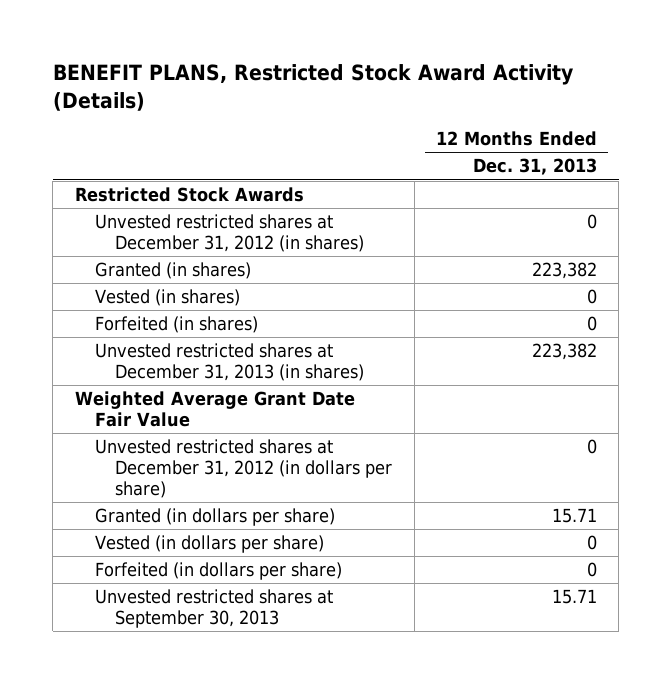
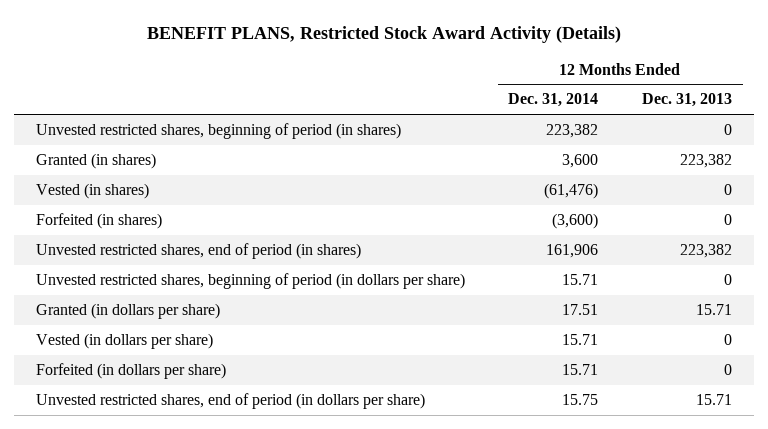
- | 12 Months Ended Dec. 31, 2013
+ | 12 Months Ended Dec. 31, 2014 | 12 Months Ended Dec. 31, 2013
- Restricted Stock Awards
- Unvested restricted shares at December 31, 2012 (in shares) | 0
+ Unvested restricted shares, beginning of period (in shares) | 223,382 | 0
- Unvested restricted shares at December 31, 2013 (in shares) | 223,382
- Weighted Average Grant Date Fair Value
- Unvested restricted shares at December 31, 2012 (in dollars per share) | 0
+ Unvested restricted shares, end of period (in shares) | 161,906 | 223,382
+ Unvested restricted shares, beginning of period (in dollars per share) | 15.71 | 0
- Unvested restricted shares at September 30, 2013 | 15.71
+ Unvested restricted shares, end of period (in dollars per share) | 15.75 | 15.71

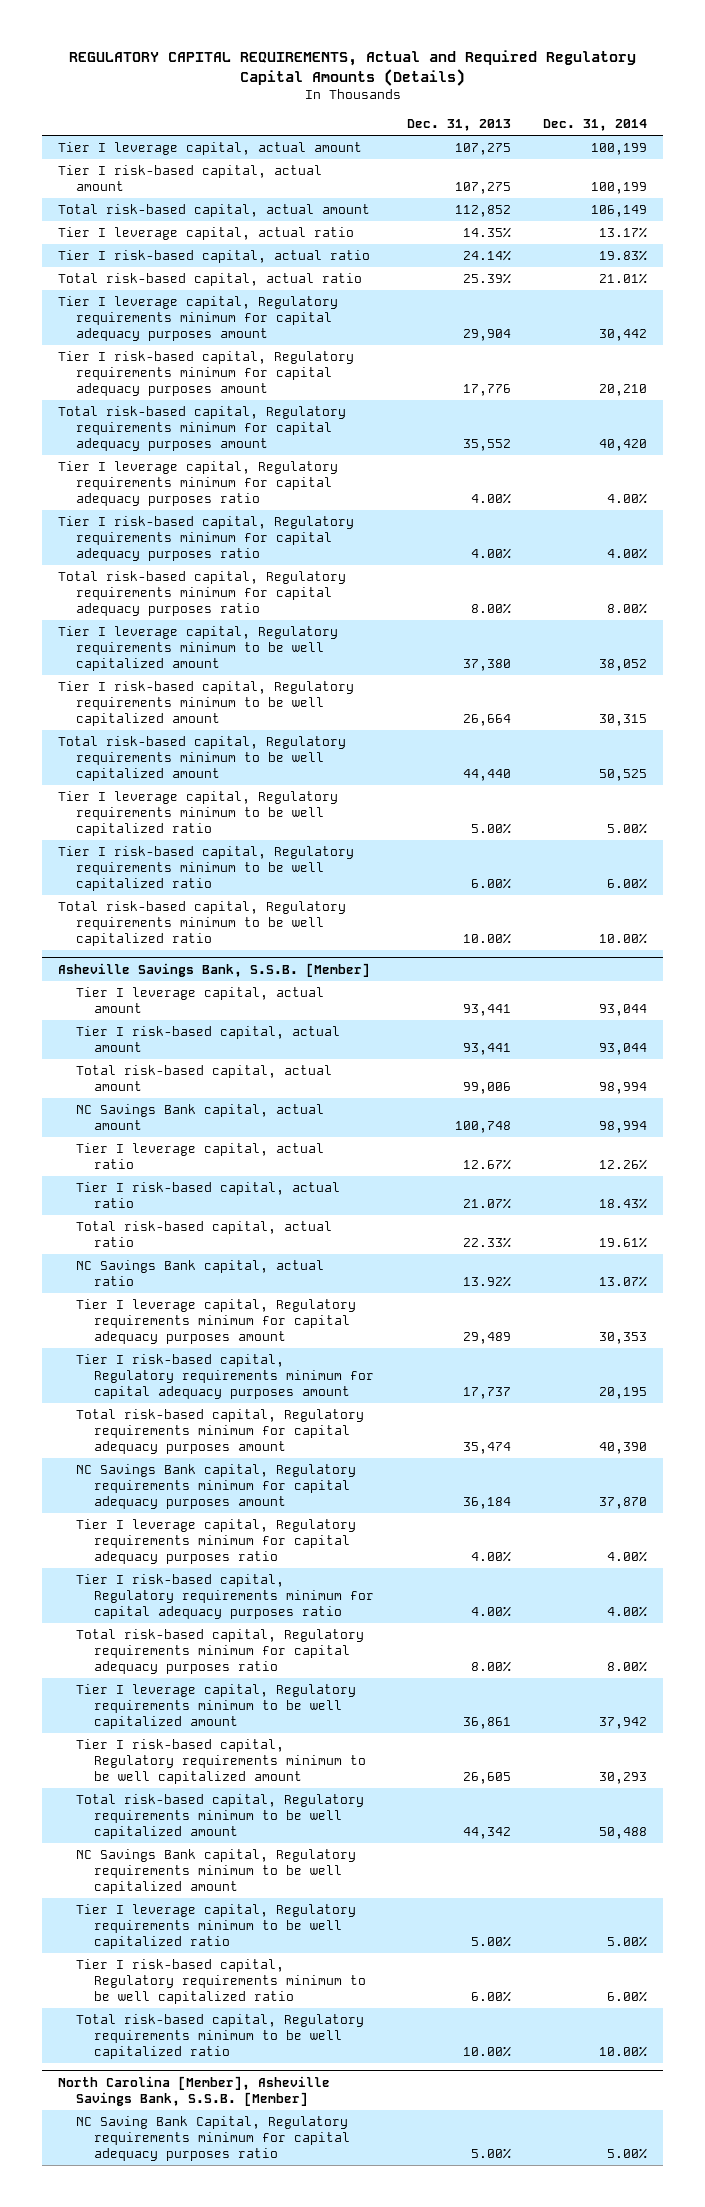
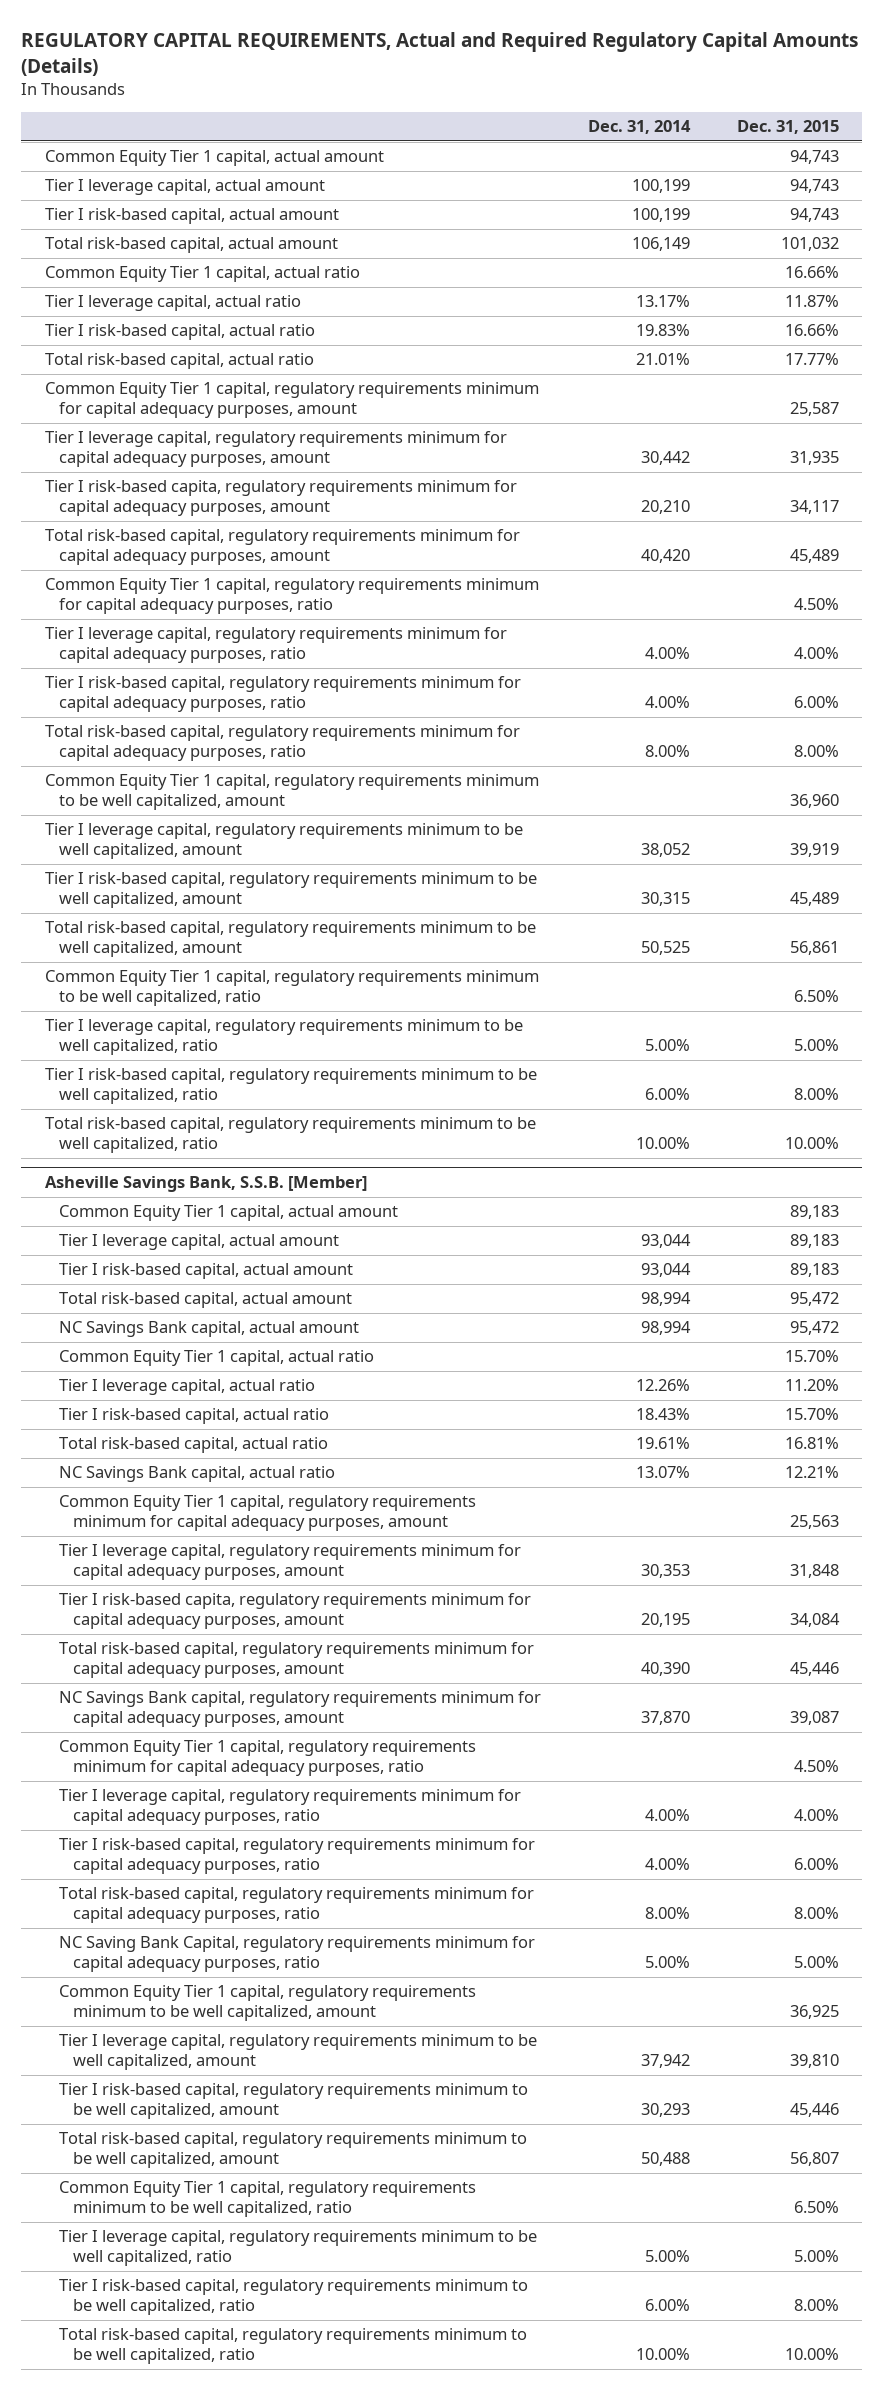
- | Dec. 31, 2013 | Dec. 31, 2014
+ | Dec. 31, 2014 | Dec. 31, 2015
+ Common Equity Tier 1 capital, actual amount | | 94,743
+ Common Equity Tier 1 capital, actual ratio | | 16.66%
- Tier I leverage capital, Regulatory requirements minimum for capital adequacy purposes amount | 29,904 | 30,442
- Tier I risk-based capital, Regulatory requirements minimum for capital adequacy purposes amount | 17,776 | 20,210
- Total risk-based capital, Regulatory requirements minimum for capital adequacy purposes amount | 35,552 | 40,420
- Tier I leverage capital, Regulatory requirements minimum for capital adequacy purposes ratio | 4.00% | 4.00%
- Tier I risk-based capital, Regulatory requirements minimum for capital adequacy purposes ratio | 4.00% | 4.00%
- Total risk-based capital, Regulatory requirements minimum for capital adequacy purposes ratio | 8.00% | 8.00%
- Tier I leverage capital, Regulatory requirements minimum to be well capitalized amount | 37,380 | 38,052
- Tier I risk-based capital, Regulatory requirements minimum to be well capitalized amount | 26,664 | 30,315
- Total risk-based capital, Regulatory requirements minimum to be well capitalized amount | 44,440 | 50,525
- Tier I leverage capital, Regulatory requirements minimum to be well capitalized ratio | 5.00% | 5.00%
- Tier I risk-based capital, Regulatory requirements minimum to be well capitalized ratio | 6.00% | 6.00%
- Total risk-based capital, Regulatory requirements minimum to be well capitalized ratio | 10.00% | 10.00%
+ Common Equity Tier 1 capital, regulatory requirements minimum for capital adequacy purposes, amount | | 25,587
+ Tier I leverage capital, regulatory requirements minimum for capital adequacy purposes, amount | 30,442 | 31,935
+ Tier I risk-based capita, regulatory requirements minimum for capital adequacy purposes, amount | 20,210 | 34,117
+ Total risk-based capital, regulatory requirements minimum for capital adequacy purposes, amount | 40,420 | 45,489
+ Common Equity Tier 1 capital, regulatory requirements minimum for capital adequacy purposes, ratio | | 4.50%
+ Tier I leverage capital, regulatory requirements minimum for capital adequacy purposes, ratio | 4.00% | 4.00%
+ Tier I risk-based capital, regulatory requirements minimum for capital adequacy purposes, ratio | 4.00% | 6.00%
+ Total risk-based capital, regulatory requirements minimum for capital adequacy purposes, ratio | 8.00% | 8.00%
+ Common Equity Tier 1 capital, regulatory requirements minimum to be well capitalized, amount | | 36,960
+ Tier I leverage capital, regulatory requirements minimum to be well capitalized, amount | 38,052 | 39,919
+ Tier I risk-based capital, regulatory requirements minimum to be well capitalized, amount | 30,315 | 45,489
+ Total risk-based capital, regulatory requirements minimum to be well capitalized, amount | 50,525 | 56,861
+ Common Equity Tier 1 capital, regulatory requirements minimum to be well capitalized, ratio | | 6.50%
+ Tier I leverage capital, regulatory requirements minimum to be well capitalized, ratio | 5.00% | 5.00%
+ Tier I risk-based capital, regulatory requirements minimum to be well capitalized, ratio | 6.00% | 8.00%
+ Total risk-based capital, regulatory requirements minimum to be well capitalized, ratio | 10.00% | 10.00%
@ Asheville Savings Bank, S.S.B. [Member]
+ Common Equity Tier 1 capital, actual amount | | 89,183
+ Common Equity Tier 1 capital, actual ratio | | 15.70%
- Tier I leverage capital, Regulatory requirements minimum for capital adequacy purposes amount | 29,489 | 30,353
- Tier I risk-based capital, Regulatory requirements minimum for capital adequacy purposes amount | 17,737 | 20,195
- Total risk-based capital, Regulatory requirements minimum for capital adequacy purposes amount | 35,474 | 40,390
- NC Savings Bank capital, Regulatory requirements minimum for capital adequacy purposes amount | 36,184 | 37,870
- Tier I leverage capital, Regulatory requirements minimum for capital adequacy purposes ratio | 4.00% | 4.00%
- Tier I risk-based capital, Regulatory requirements minimum for capital adequacy purposes ratio | 4.00% | 4.00%
- Total risk-based capital, Regulatory requirements minimum for capital adequacy purposes ratio | 8.00% | 8.00%
- Tier I leverage capital, Regulatory requirements minimum to be well capitalized amount | 36,861 | 37,942
- Tier I risk-based capital, Regulatory requirements minimum to be well capitalized amount | 26,605 | 30,293
- Total risk-based capital, Regulatory requirements minimum to be well capitalized amount | 44,342 | 50,488
- NC Savings Bank capital, Regulatory requirements minimum to be well capitalized amount
- Tier I leverage capital, Regulatory requirements minimum to be well capitalized ratio | 5.00% | 5.00%
- Tier I risk-based capital, Regulatory requirements minimum to be well capitalized ratio | 6.00% | 6.00%
- Total risk-based capital, Regulatory requirements minimum to be well capitalized ratio | 10.00% | 10.00%
- North Carolina [Member], Asheville Savings Bank, S.S.B. [Member]
- NC Saving Bank Capital, Regulatory requirements minimum for capital adequacy purposes ratio | 5.00% | 5.00%
@ Asheville Savings Bank, S.S.B. [Member]
+ Common Equity Tier 1 capital, regulatory requirements minimum for capital adequacy purposes, amount | | 25,563
+ Tier I leverage capital, regulatory requirements minimum for capital adequacy purposes, amount | 30,353 | 31,848
+ Tier I risk-based capita, regulatory requirements minimum for capital adequacy purposes, amount | 20,195 | 34,084
+ Total risk-based capital, regulatory requirements minimum for capital adequacy purposes, amount | 40,390 | 45,446
+ NC Savings Bank capital, regulatory requirements minimum for capital adequacy purposes, amount | 37,870 | 39,087
+ Common Equity Tier 1 capital, regulatory requirements minimum for capital adequacy purposes, ratio | | 4.50%
+ Tier I leverage capital, regulatory requirements minimum for capital adequacy purposes, ratio | 4.00% | 4.00%
+ Tier I risk-based capital, regulatory requirements minimum for capital adequacy purposes, ratio | 4.00% | 6.00%
+ Total risk-based capital, regulatory requirements minimum for capital adequacy purposes, ratio | 8.00% | 8.00%
+ NC Saving Bank Capital, regulatory requirements minimum for capital adequacy purposes, ratio | 5.00% | 5.00%
+ Common Equity Tier 1 capital, regulatory requirements minimum to be well capitalized, amount | | 36,925
+ Tier I leverage capital, regulatory requirements minimum to be well capitalized, amount | 37,942 | 39,810
+ Tier I risk-based capital, regulatory requirements minimum to be well capitalized, amount | 30,293 | 45,446
+ Total risk-based capital, regulatory requirements minimum to be well capitalized, amount | 50,488 | 56,807
+ Common Equity Tier 1 capital, regulatory requirements minimum to be well capitalized, ratio | | 6.50%
+ Tier I leverage capital, regulatory requirements minimum to be well capitalized, ratio | 5.00% | 5.00%
+ Tier I risk-based capital, regulatory requirements minimum to be well capitalized, ratio | 6.00% | 8.00%
+ Total risk-based capital, regulatory requirements minimum to be well capitalized, ratio | 10.00% | 10.00%

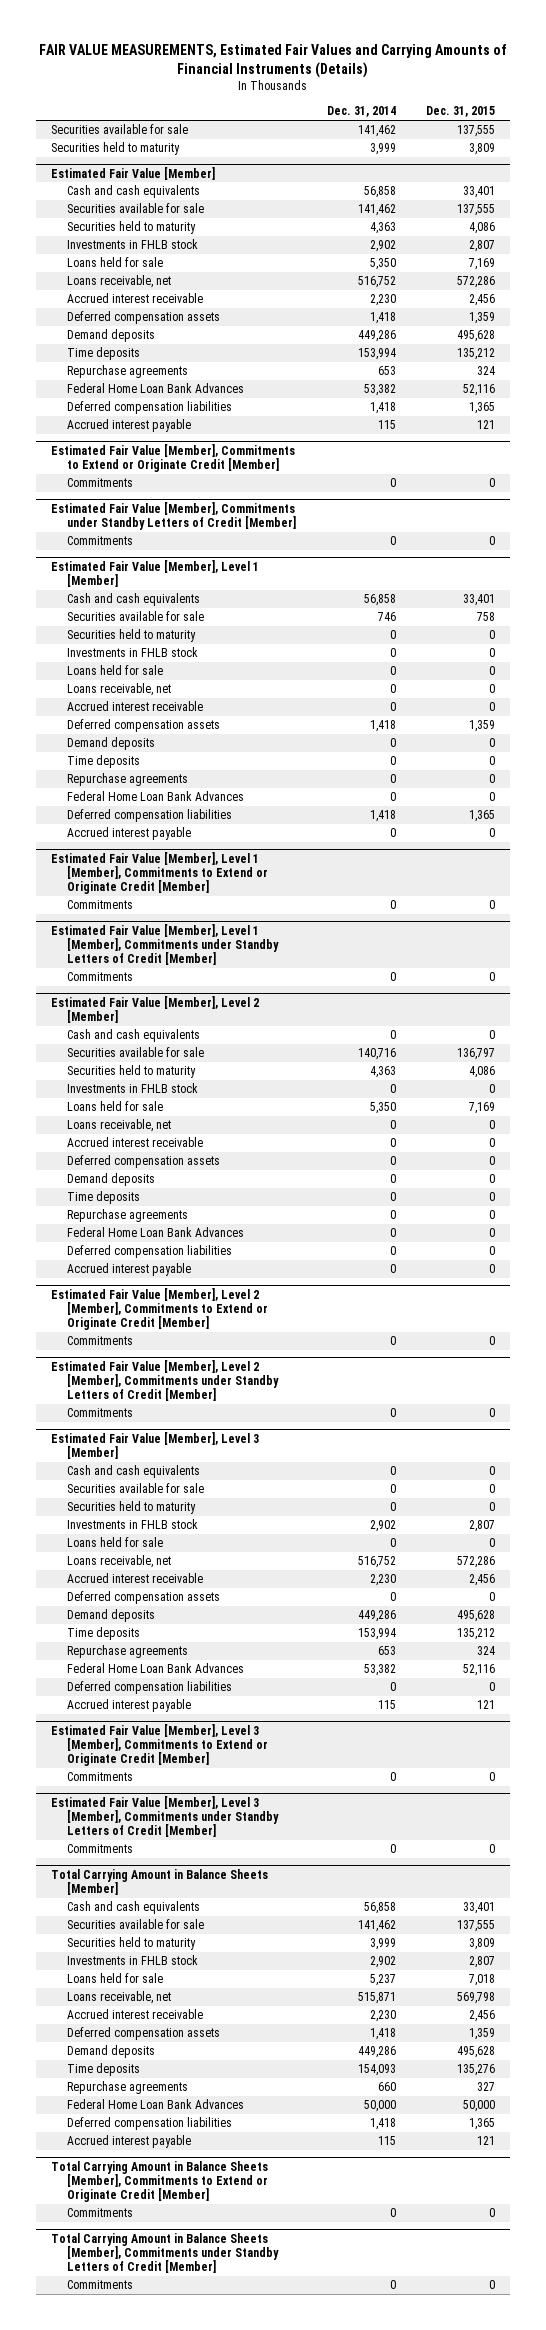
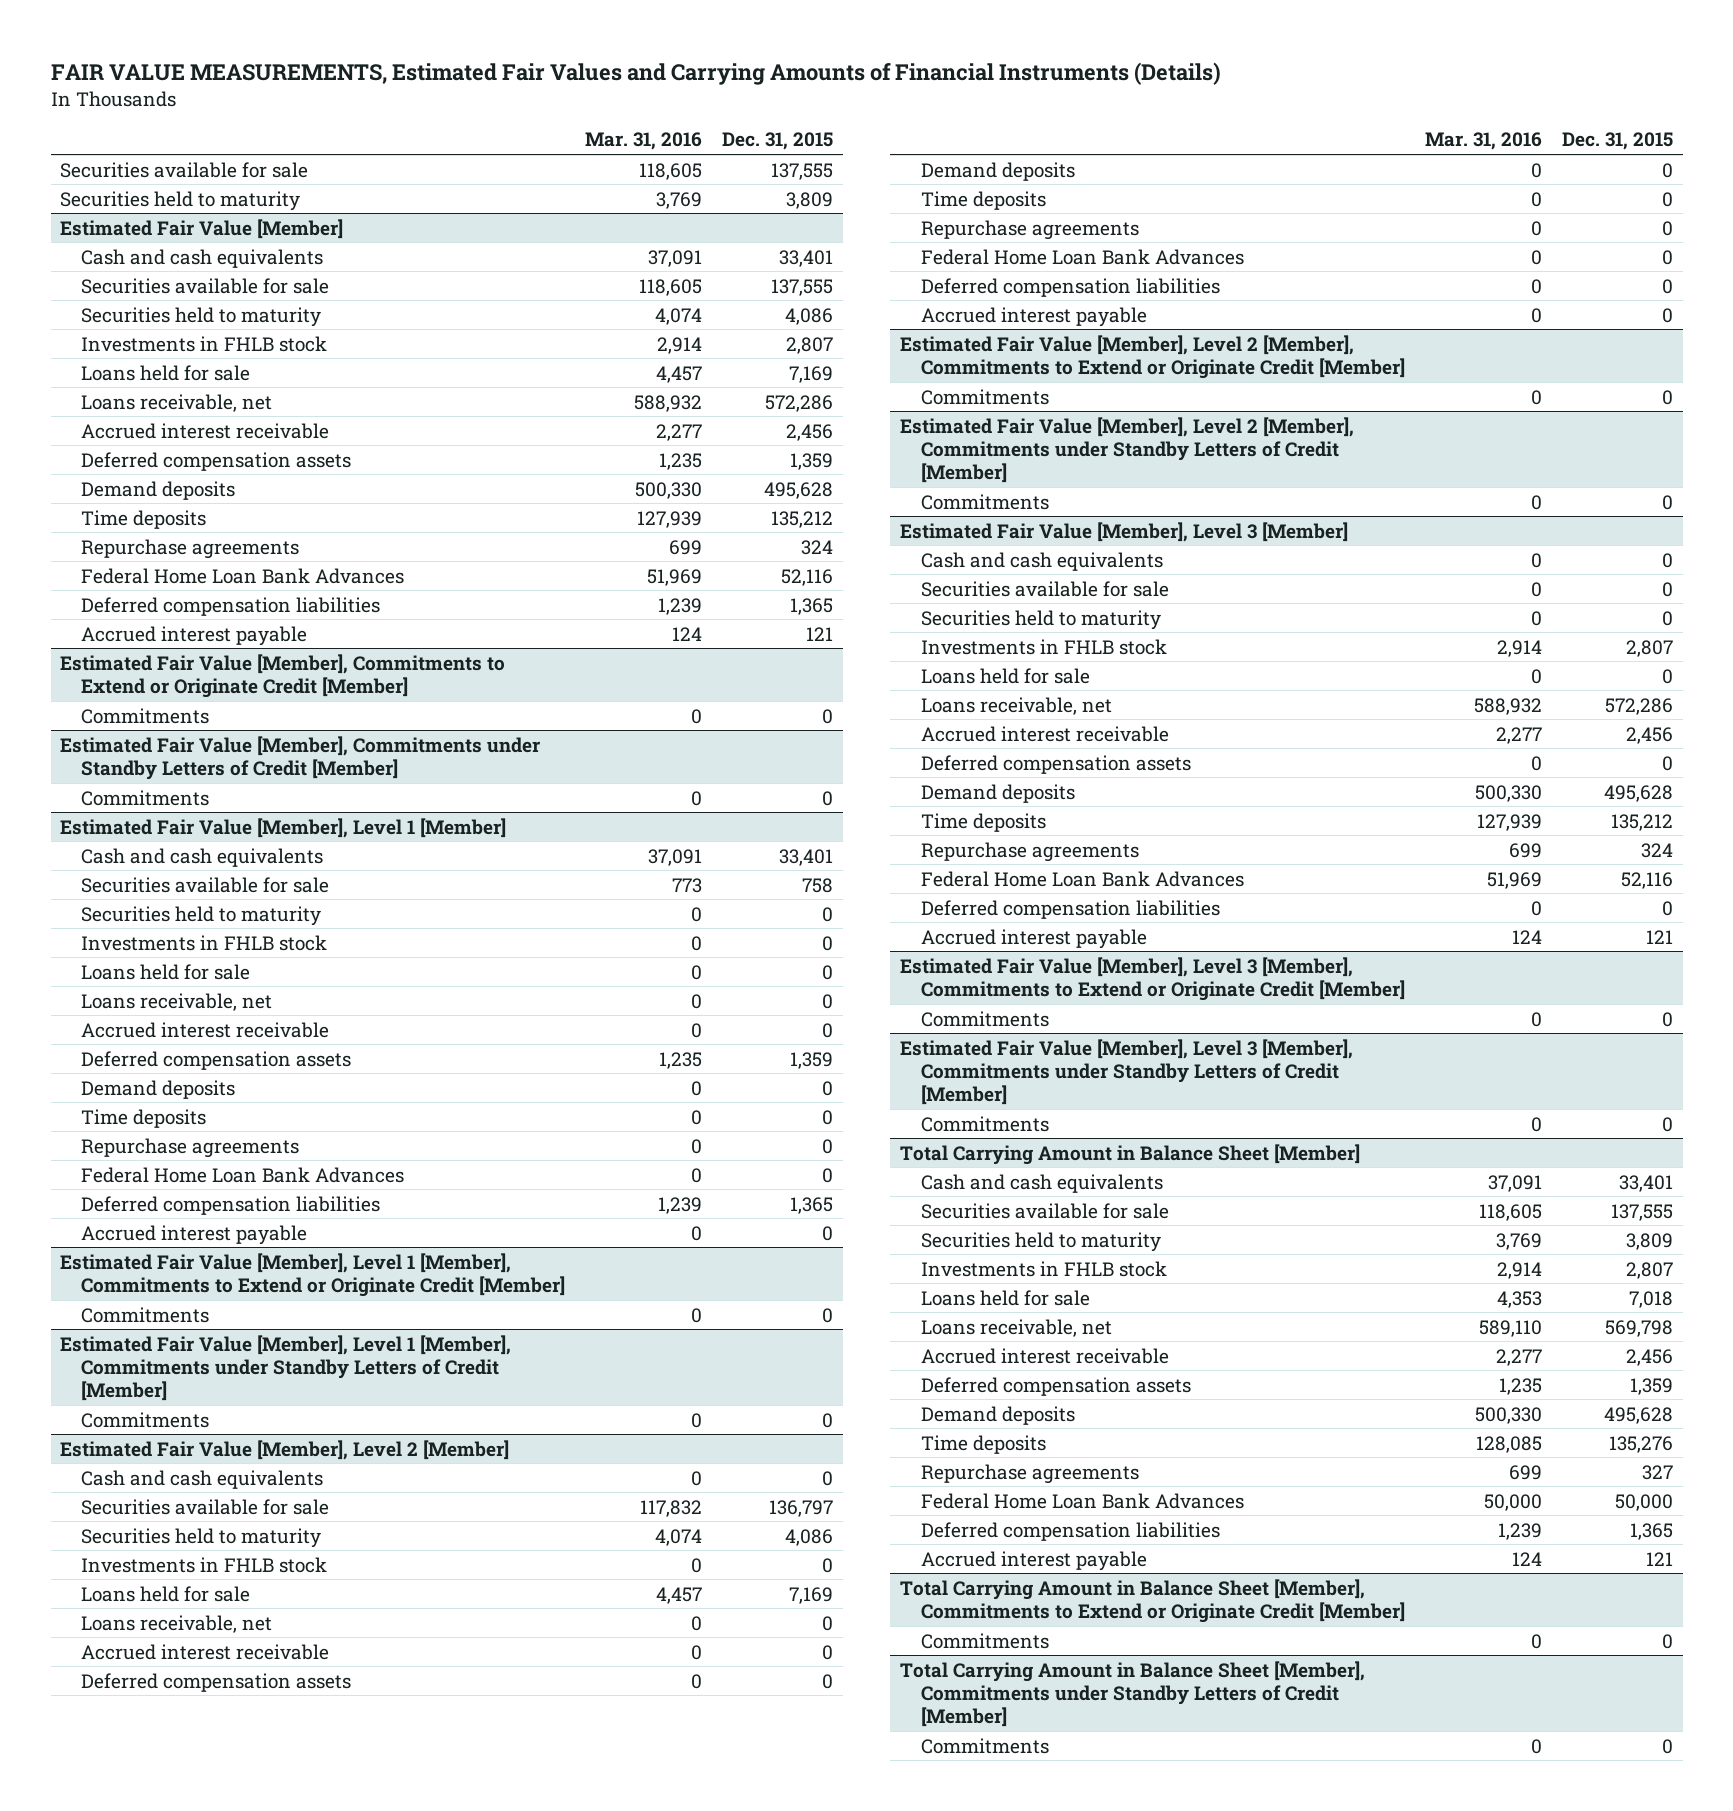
- | Dec. 31, 2014 | Dec. 31, 2015
+ | Mar. 31, 2016 | Dec. 31, 2015
- Total Carrying Amount in Balance Sheets [Member]
+ Total Carrying Amount in Balance Sheet [Member]
- Total Carrying Amount in Balance Sheets [Member], Commitments to Extend or Originate Credit [Member]
+ Total Carrying Amount in Balance Sheet [Member], Commitments to Extend or Originate Credit [Member]
- Total Carrying Amount in Balance Sheets [Member], Commitments under Standby Letters of Credit [Member]
+ Total Carrying Amount in Balance Sheet [Member], Commitments under Standby Letters of Credit [Member]

